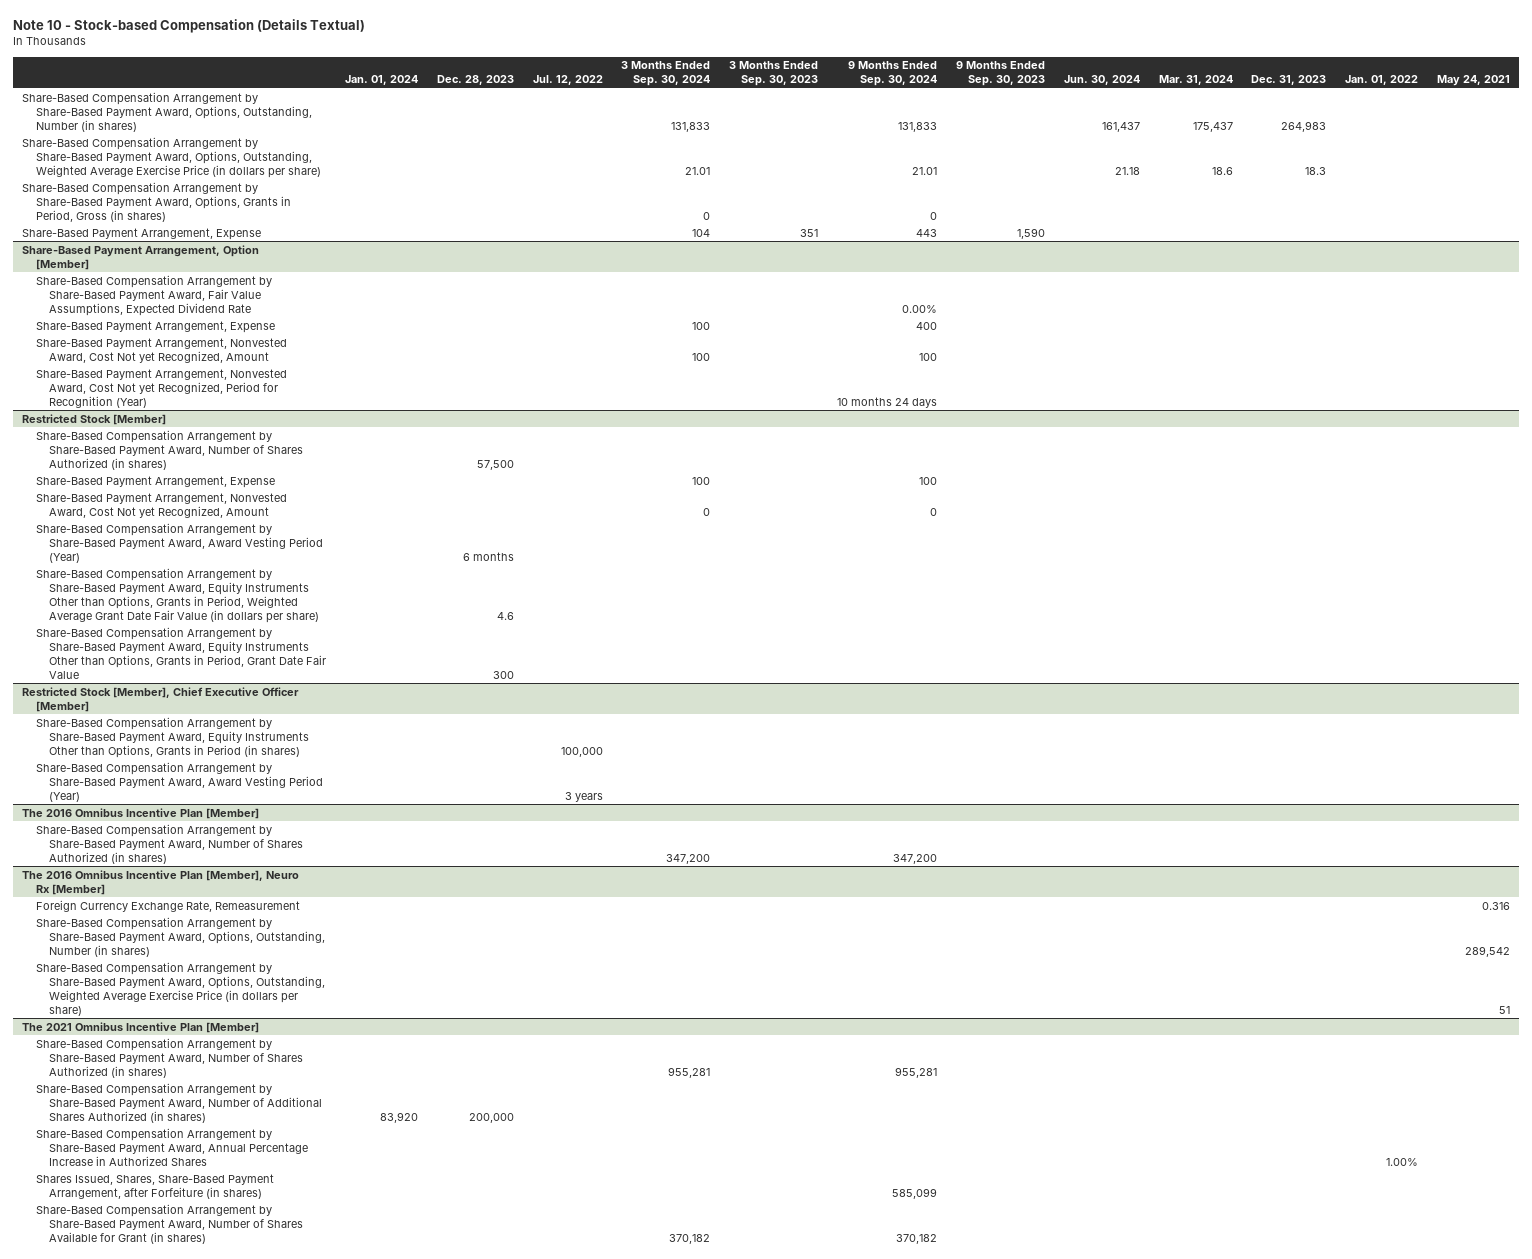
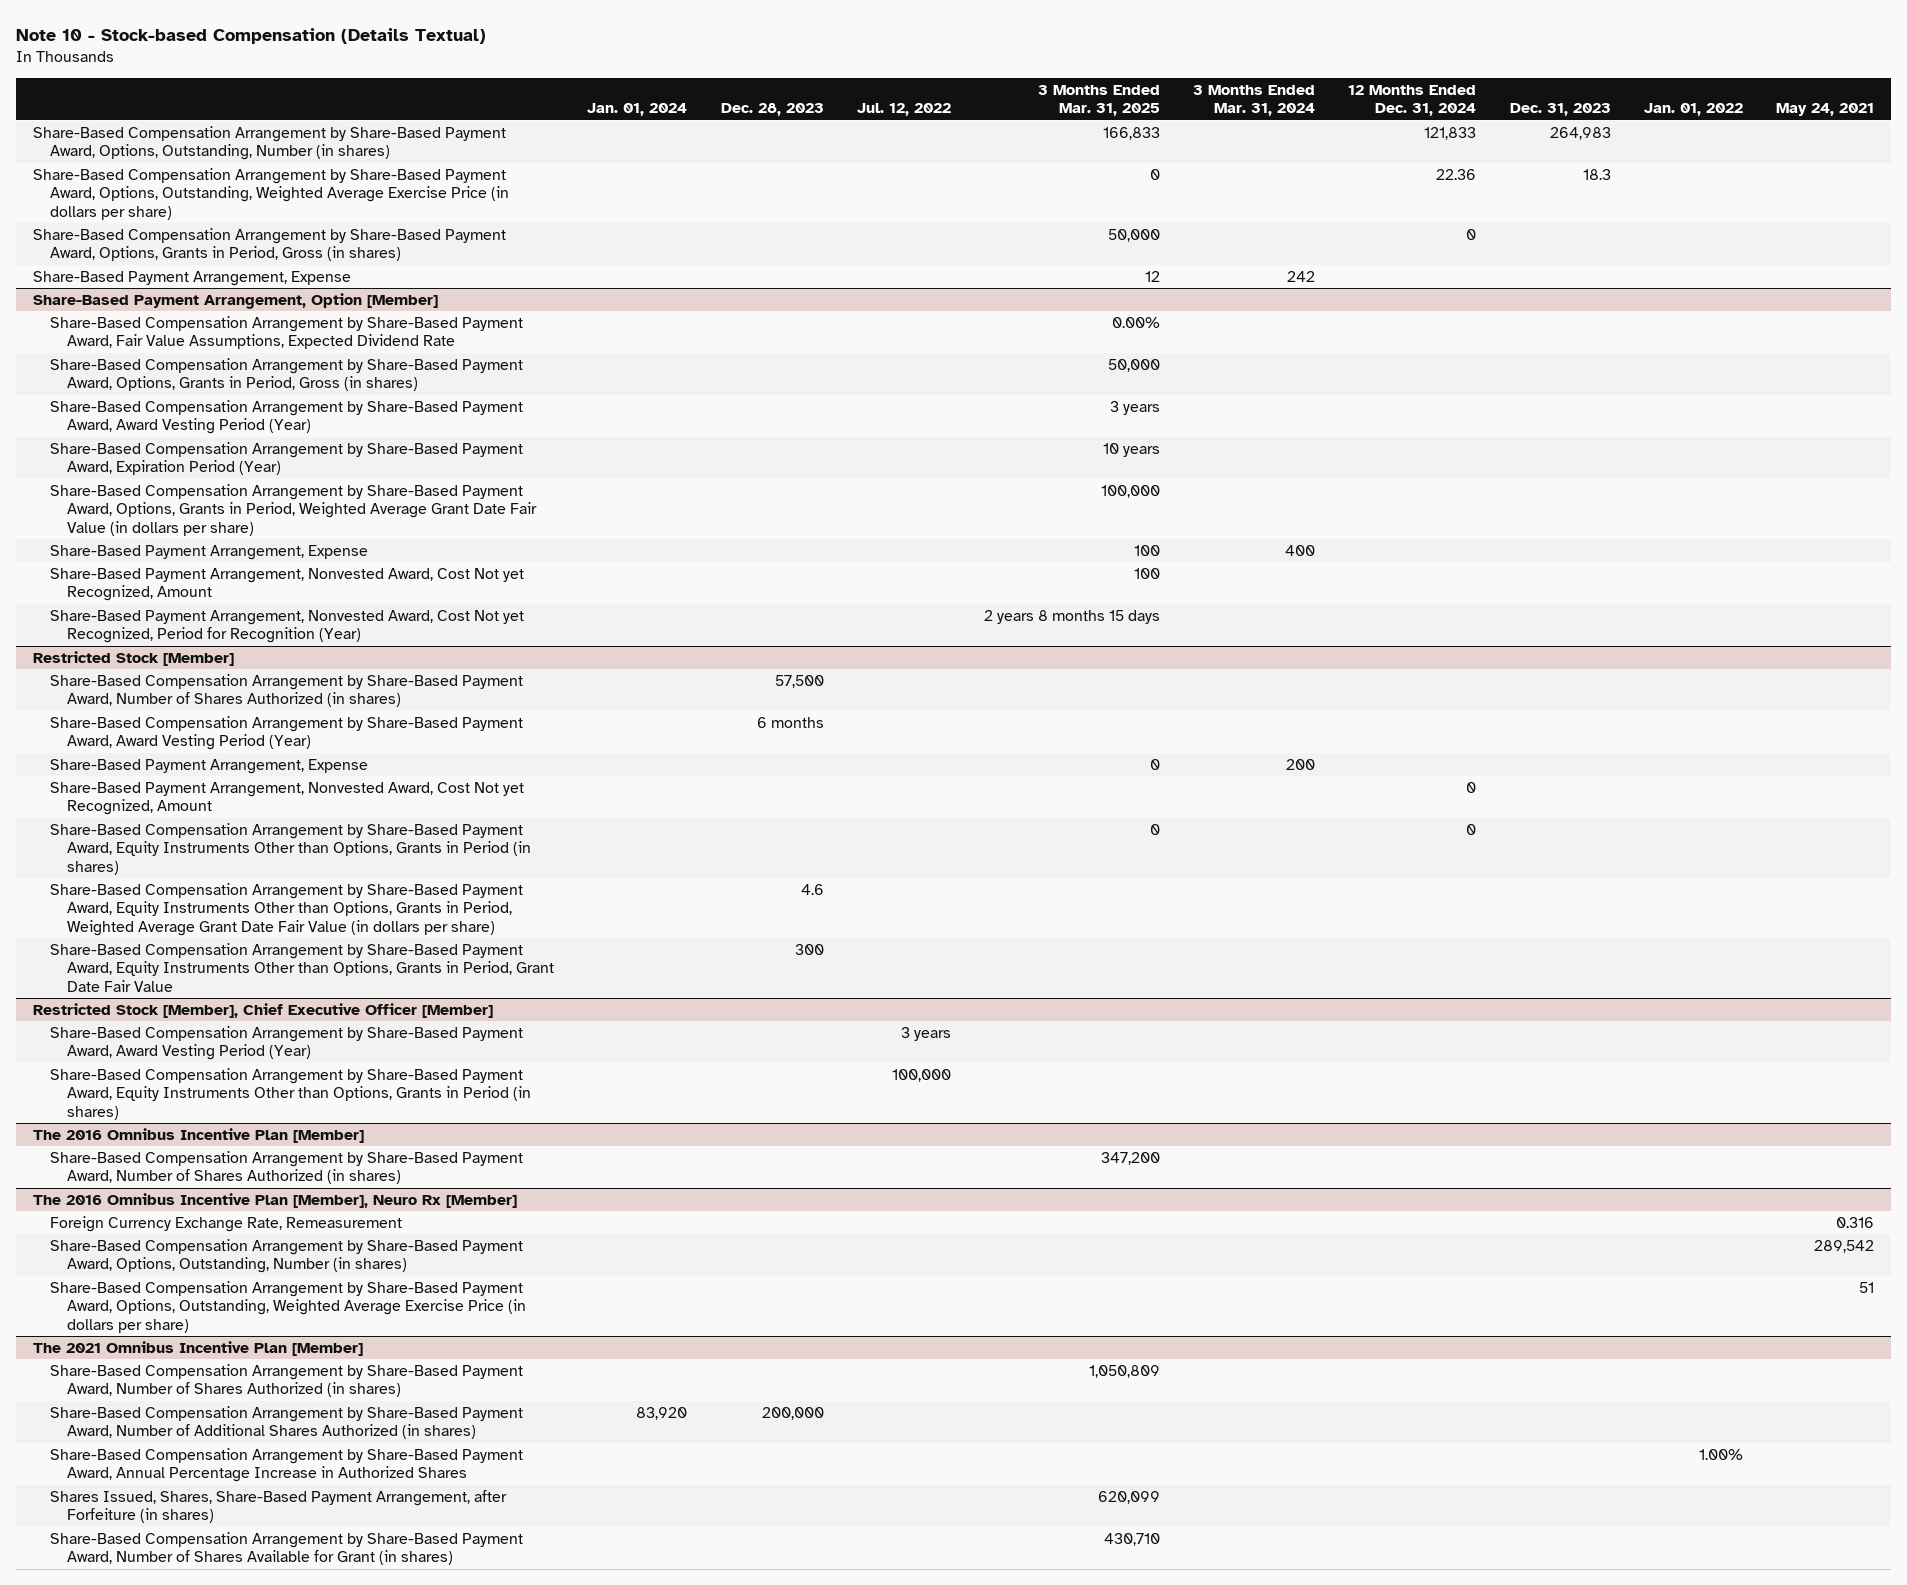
- | Jan. 01, 2024 | Dec. 28, 2023 | Jul. 12, 2022 | 3 Months Ended Sep. 30, 2024 | 3 Months Ended Sep. 30, 2023 | 9 Months Ended Sep. 30, 2024 | 9 Months Ended Sep. 30, 2023 | Jun. 30, 2024 | Mar. 31, 2024 | Dec. 31, 2023 | Jan. 01, 2022 | May 24, 2021
+ | Jan. 01, 2024 | Dec. 28, 2023 | Jul. 12, 2022 | 3 Months Ended Mar. 31, 2025 | 3 Months Ended Mar. 31, 2024 | 12 Months Ended Dec. 31, 2024 | Dec. 31, 2023 | Jan. 01, 2022 | May 24, 2021
@ Share-Based Payment Arrangement, Option [Member]
+ Share-Based Compensation Arrangement by Share-Based Payment Award, Options, Grants in Period, Gross (in shares) | | | | 50,000 | | | | |
+ Share-Based Compensation Arrangement by Share-Based Payment Award, Award Vesting Period (Year) | | | | 3 years | | | | |
+ Share-Based Compensation Arrangement by Share-Based Payment Award, Expiration Period (Year) | | | | 10 years | | | | |
+ Share-Based Compensation Arrangement by Share-Based Payment Award, Options, Grants in Period, Weighted Average Grant Date Fair Value (in dollars per share) | | | | 100,000 | | | | |
@ Restricted Stock [Member]
moved up: Share-Based Compensation Arrangement by Share-Based Payment Award, Award Vesting Period (Year) | | 6 months | | | | | | |
+ Share-Based Compensation Arrangement by Share-Based Payment Award, Equity Instruments Other than Options, Grants in Period (in shares) | | | | 0 | | 0 | | |
@ Restricted Stock [Member], Chief Executive Officer [Member]
moved down: Share-Based Compensation Arrangement by Share-Based Payment Award, Equity Instruments Other than Options, Grants in Period (in shares) | | | 100,000 | | | | | |

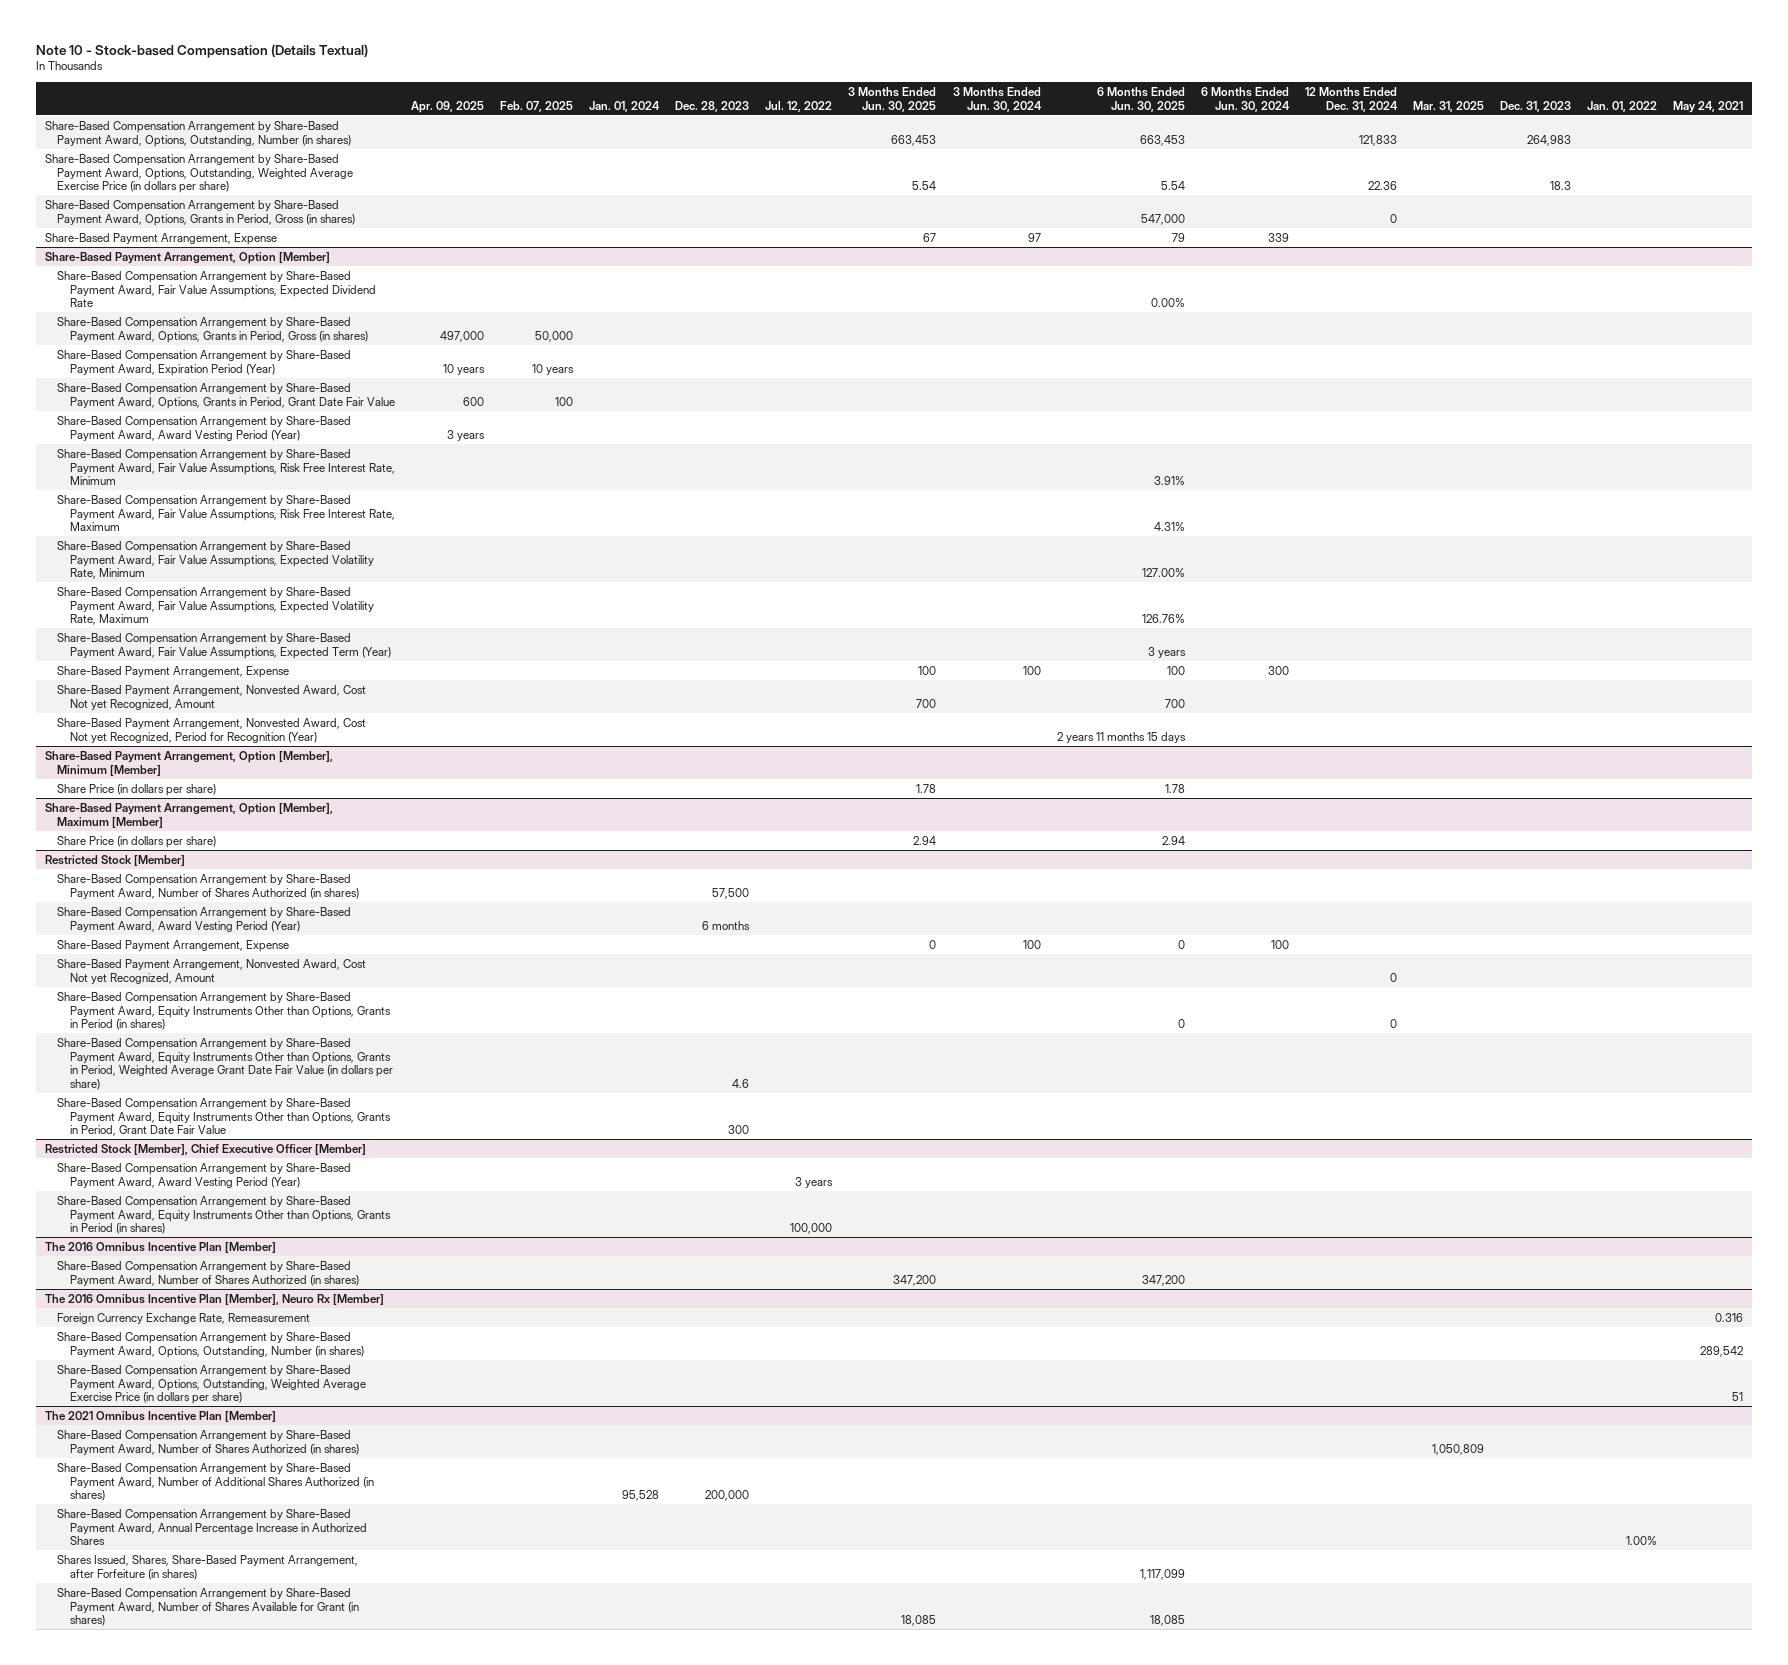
- | Jan. 01, 2024 | Dec. 28, 2023 | Jul. 12, 2022 | 3 Months Ended Mar. 31, 2025 | 3 Months Ended Mar. 31, 2024 | 12 Months Ended Dec. 31, 2024 | Dec. 31, 2023 | Jan. 01, 2022 | May 24, 2021
+ | Apr. 09, 2025 | Feb. 07, 2025 | Jan. 01, 2024 | Dec. 28, 2023 | Jul. 12, 2022 | 3 Months Ended Jun. 30, 2025 | 3 Months Ended Jun. 30, 2024 | 6 Months Ended Jun. 30, 2025 | 6 Months Ended Jun. 30, 2024 | 12 Months Ended Dec. 31, 2024 | Mar. 31, 2025 | Dec. 31, 2023 | Jan. 01, 2022 | May 24, 2021
@ Share-Based Payment Arrangement, Option [Member]
- Share-Based Compensation Arrangement by Share-Based Payment Award, Options, Grants in Period, Weighted Average Grant Date Fair Value (in dollars per share) | | | | 100,000 | | | | |
+ Share-Based Compensation Arrangement by Share-Based Payment Award, Options, Grants in Period, Grant Date Fair Value | 600 | 100 | | | | | | | | | | | |
moved down: Share-Based Compensation Arrangement by Share-Based Payment Award, Award Vesting Period (Year) | 3 years | | | | | | | | | | | | |
+ Share-Based Compensation Arrangement by Share-Based Payment Award, Fair Value Assumptions, Risk Free Interest Rate, Minimum | | | | | | | | 3.91% | | | | | |
+ Share-Based Compensation Arrangement by Share-Based Payment Award, Fair Value Assumptions, Risk Free Interest Rate, Maximum | | | | | | | | 4.31% | | | | | |
+ Share-Based Compensation Arrangement by Share-Based Payment Award, Fair Value Assumptions, Expected Volatility Rate, Minimum | | | | | | | | 127.00% | | | | | |
+ Share-Based Compensation Arrangement by Share-Based Payment Award, Fair Value Assumptions, Expected Volatility Rate, Maximum | | | | | | | | 126.76% | | | | | |
+ Share-Based Compensation Arrangement by Share-Based Payment Award, Fair Value Assumptions, Expected Term (Year) | | | | | | | | 3 years | | | | | |
+ Share-Based Payment Arrangement, Option [Member], Minimum [Member]
+ Share Price (in dollars per share) | | | | | | 1.78 | | 1.78 | | | | | |
+ Share-Based Payment Arrangement, Option [Member], Maximum [Member]
+ Share Price (in dollars per share) | | | | | | 2.94 | | 2.94 | | | | | |
@ The 2021 Omnibus Incentive Plan [Member]
- Share-Based Compensation Arrangement by Share-Based Payment Award, Number of Additional Shares Authorized (in shares) | 83,920 | 200,000 | | | | | | |
+ Share-Based Compensation Arrangement by Share-Based Payment Award, Number of Additional Shares Authorized (in shares) | | | 95,528 | 200,000 | | | | | | | | | |

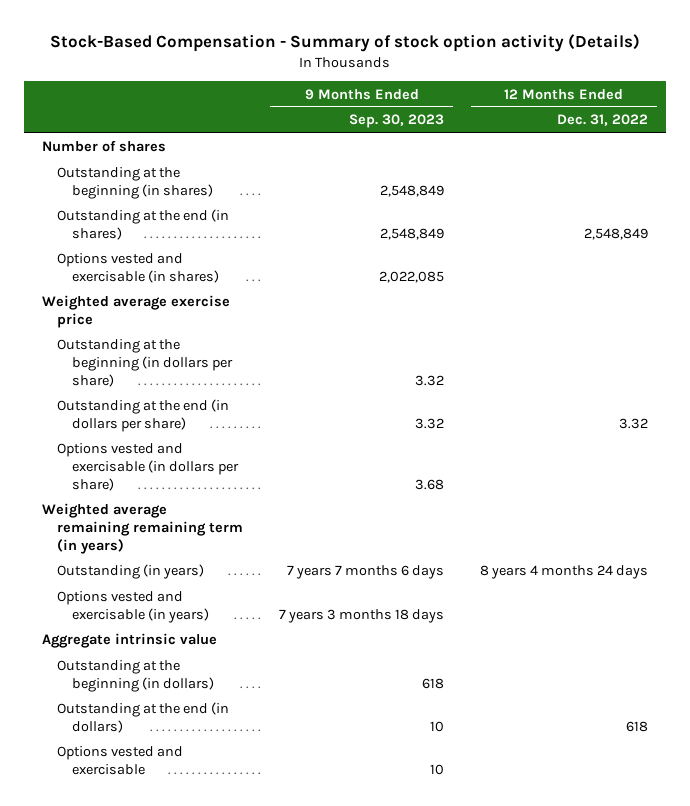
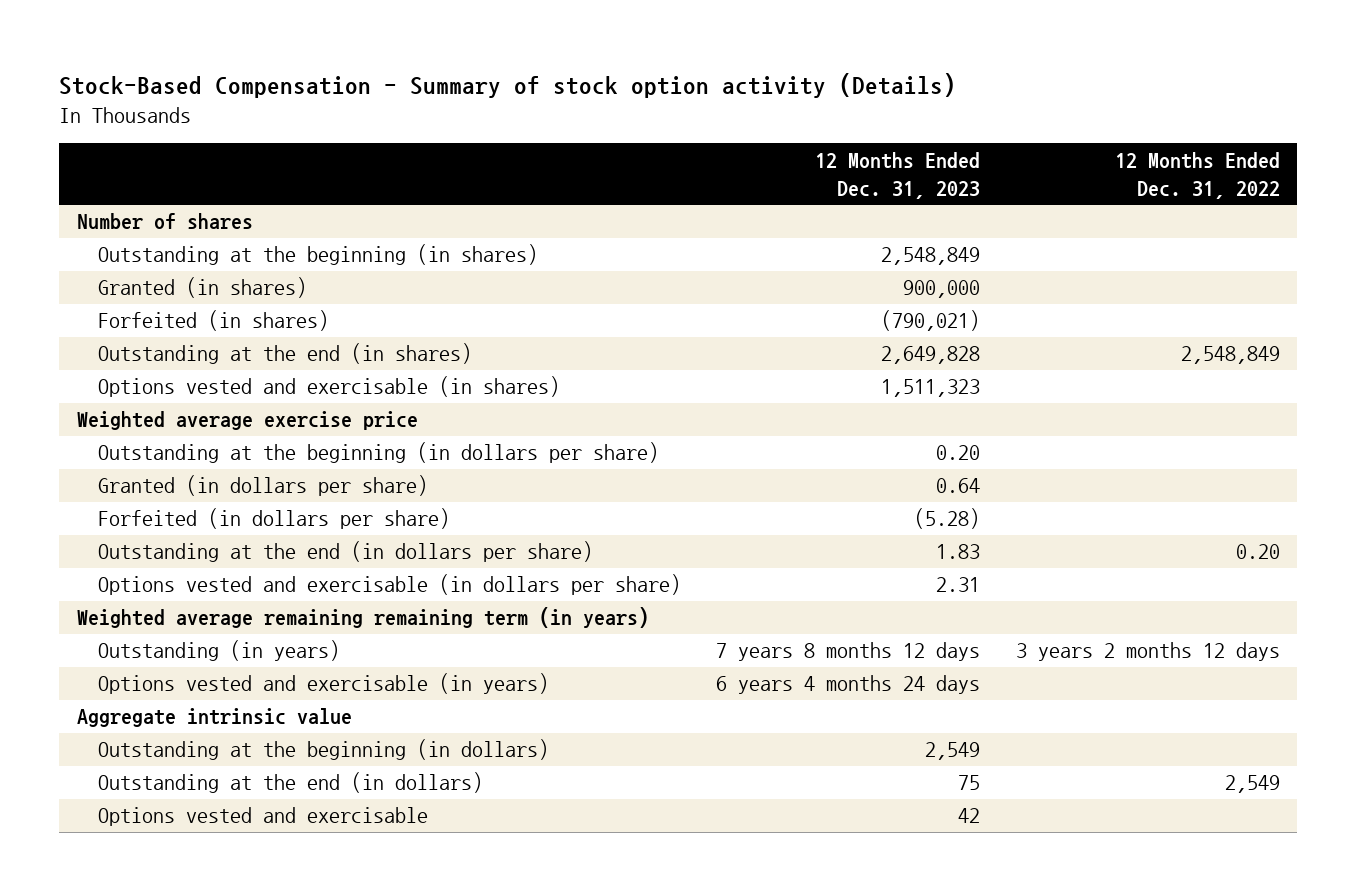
- | 9 Months Ended Sep. 30, 2023 | 12 Months Ended Dec. 31, 2022
+ | 12 Months Ended Dec. 31, 2023 | 12 Months Ended Dec. 31, 2022
+ Granted (in shares) | 900,000 |
+ Forfeited (in shares) | (790,021) |
- Outstanding at the end (in dollars per share) | 3.32 | 3.32
+ Granted (in dollars per share) | 0.64 |
+ Forfeited (in dollars per share) | (5.28) |
+ Outstanding at the end (in dollars per share) | 1.83 | 0.20
- Outstanding (in years) | 7 years 7 months 6 days | 8 years 4 months 24 days
+ Outstanding (in years) | 7 years 8 months 12 days | 3 years 2 months 12 days
- Outstanding at the end (in dollars) | 10 | 618
+ Outstanding at the end (in dollars) | 75 | 2,549

